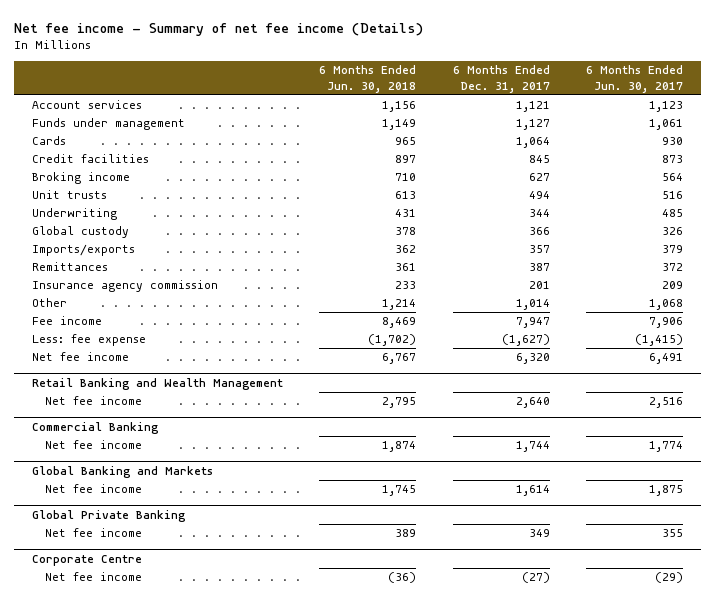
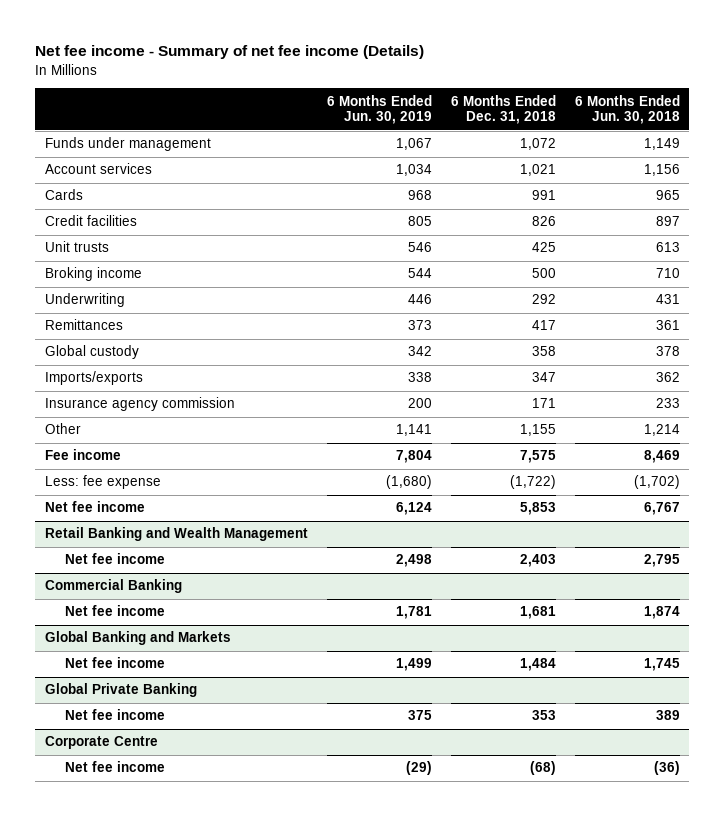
- | 6 Months Ended Jun. 30, 2018 | 6 Months Ended Dec. 31, 2017 | 6 Months Ended Jun. 30, 2017
+ | 6 Months Ended Jun. 30, 2019 | 6 Months Ended Dec. 31, 2018 | 6 Months Ended Jun. 30, 2018
moved down: Account services | 1,034 | 1,021 | 1,156
moved down: Broking income | 544 | 500 | 710
moved up: Remittances | 373 | 417 | 361

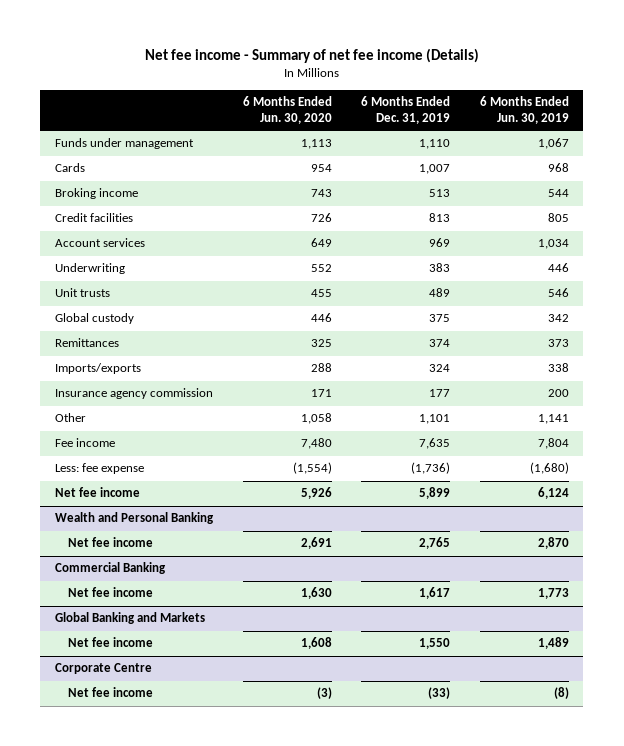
- | 6 Months Ended Jun. 30, 2019 | 6 Months Ended Dec. 31, 2018 | 6 Months Ended Jun. 30, 2018
+ | 6 Months Ended Jun. 30, 2020 | 6 Months Ended Dec. 31, 2019 | 6 Months Ended Jun. 30, 2019
moved down: Credit facilities | 726 | 813 | 805
moved down: Account services | 649 | 969 | 1,034
moved down: Unit trusts | 455 | 489 | 546
moved down: Remittances | 325 | 374 | 373
- Retail Banking and Wealth Management
- Net fee income | 2,498 | 2,403 | 2,795
+ Wealth and Personal Banking
+ Net fee income | 2,691 | 2,765 | 2,870
@ Commercial Banking
- Net fee income | 1,781 | 1,681 | 1,874
+ Net fee income | 1,630 | 1,617 | 1,773
@ Global Banking and Markets
- Net fee income | 1,499 | 1,484 | 1,745
- Global Private Banking
- Net fee income | 375 | 353 | 389
@ Global Banking and Markets
+ Net fee income | 1,608 | 1,550 | 1,489
@ Corporate Centre
- Net fee income | (29) | (68) | (36)
+ Net fee income | (3) | (33) | (8)

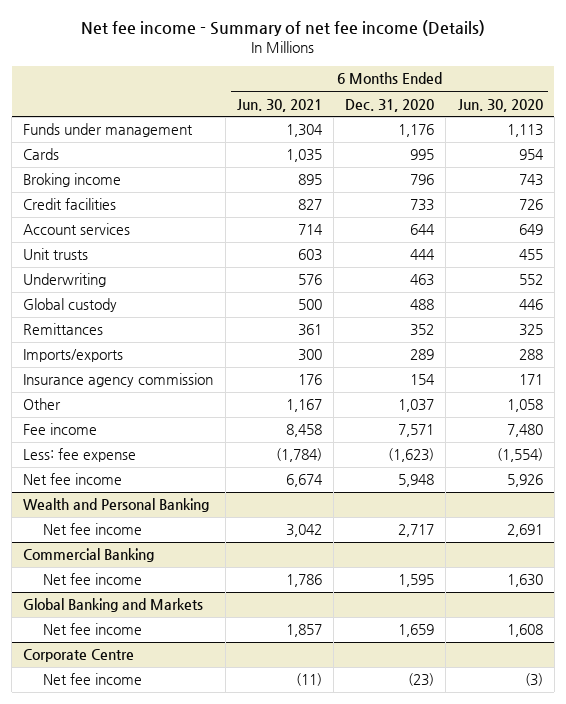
- | 6 Months Ended Jun. 30, 2020 | 6 Months Ended Dec. 31, 2019 | 6 Months Ended Jun. 30, 2019
+ | 6 Months Ended Jun. 30, 2021 | 6 Months Ended Dec. 31, 2020 | 6 Months Ended Jun. 30, 2020
moved down: Underwriting | 576 | 463 | 552

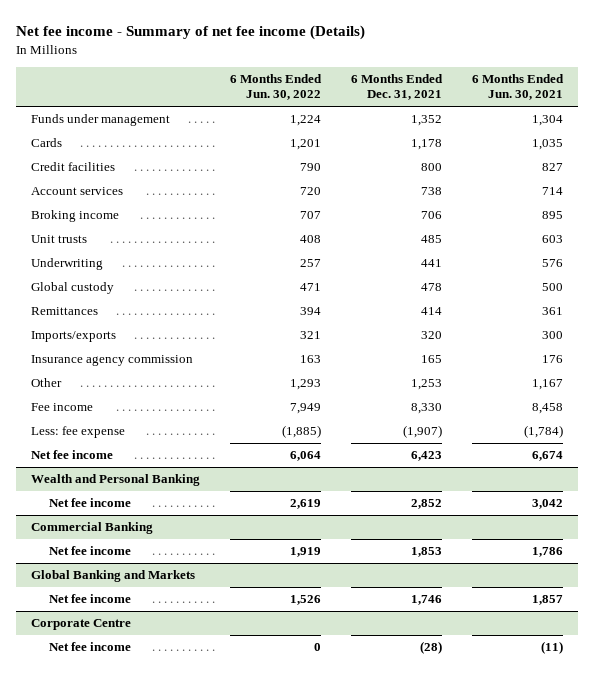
- | 6 Months Ended Jun. 30, 2021 | 6 Months Ended Dec. 31, 2020 | 6 Months Ended Jun. 30, 2020
+ | 6 Months Ended Jun. 30, 2022 | 6 Months Ended Dec. 31, 2021 | 6 Months Ended Jun. 30, 2021
moved down: Broking income | 707 | 706 | 895

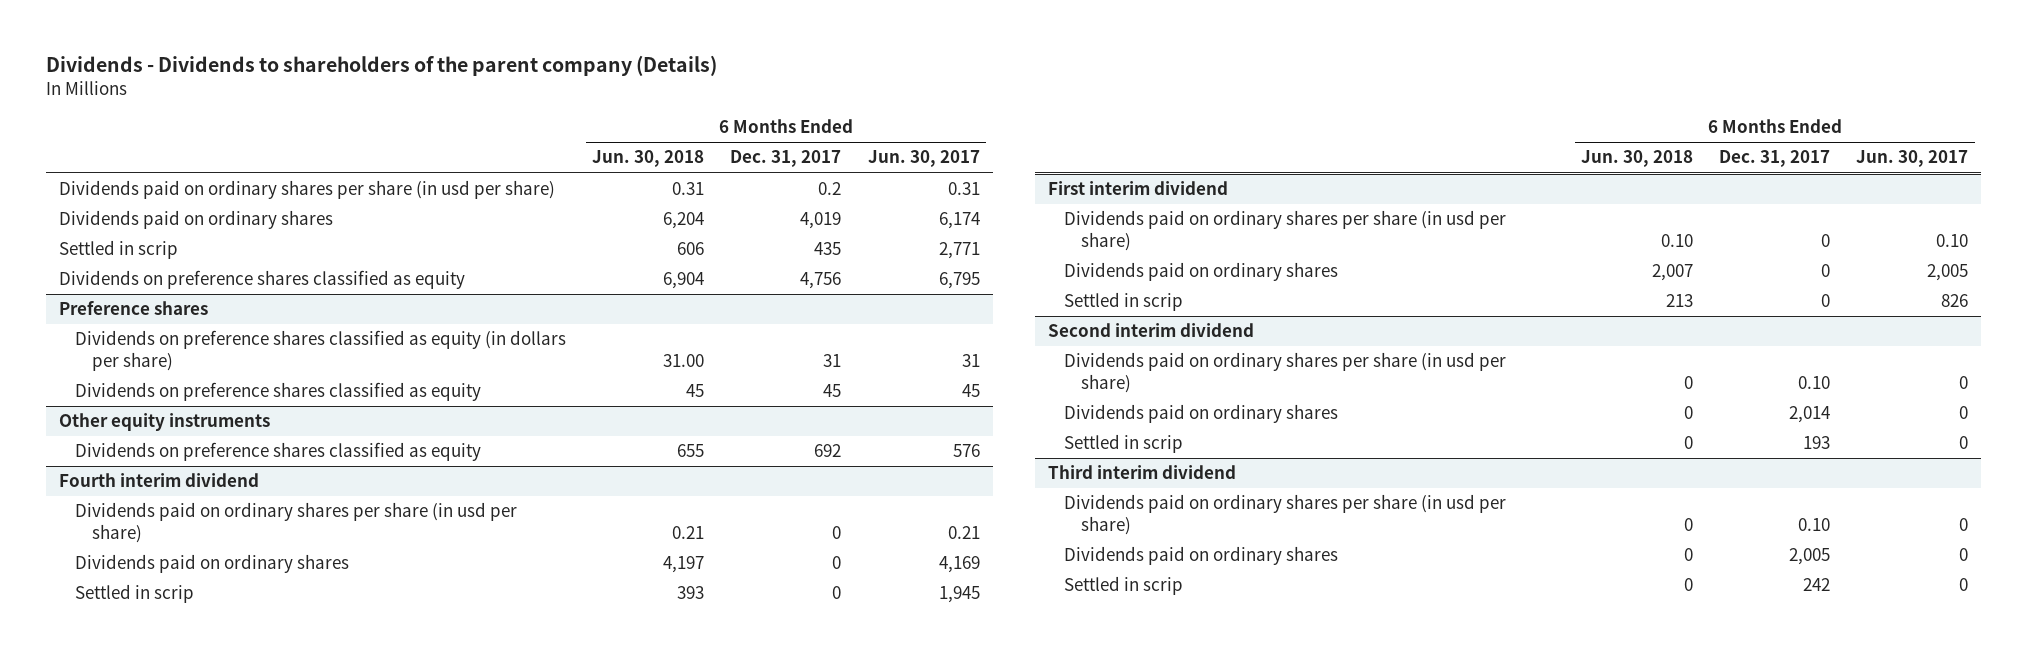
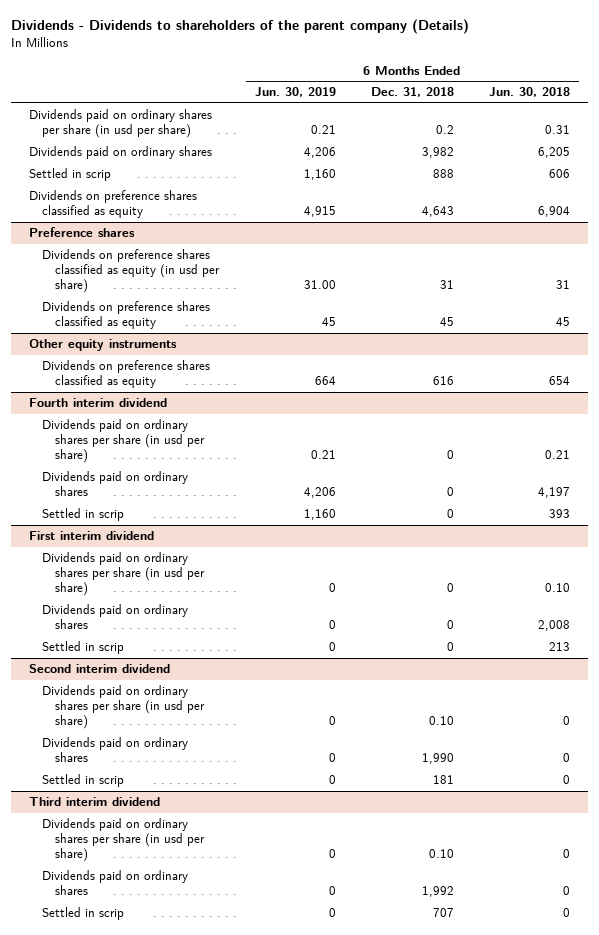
- | 6 Months Ended Jun. 30, 2018 | 6 Months Ended Dec. 31, 2017 | 6 Months Ended Jun. 30, 2017
+ | 6 Months Ended Jun. 30, 2019 | 6 Months Ended Dec. 31, 2018 | 6 Months Ended Jun. 30, 2018
- Dividends paid on ordinary shares | 6,204 | 4,019 | 6,174
+ Dividends paid on ordinary shares | 4,206 | 3,982 | 6,205
@ Preference shares
- Dividends on preference shares classified as equity (in dollars per share) | 31.00 | 31 | 31
+ Dividends on preference shares classified as equity (in usd per share) | 31.00 | 31 | 31
@ Other equity instruments
- Dividends on preference shares classified as equity | 655 | 692 | 576
+ Dividends on preference shares classified as equity | 664 | 616 | 654
@ First interim dividend
- Dividends paid on ordinary shares | 2,007 | 0 | 2,005
+ Dividends paid on ordinary shares | 0 | 0 | 2,008

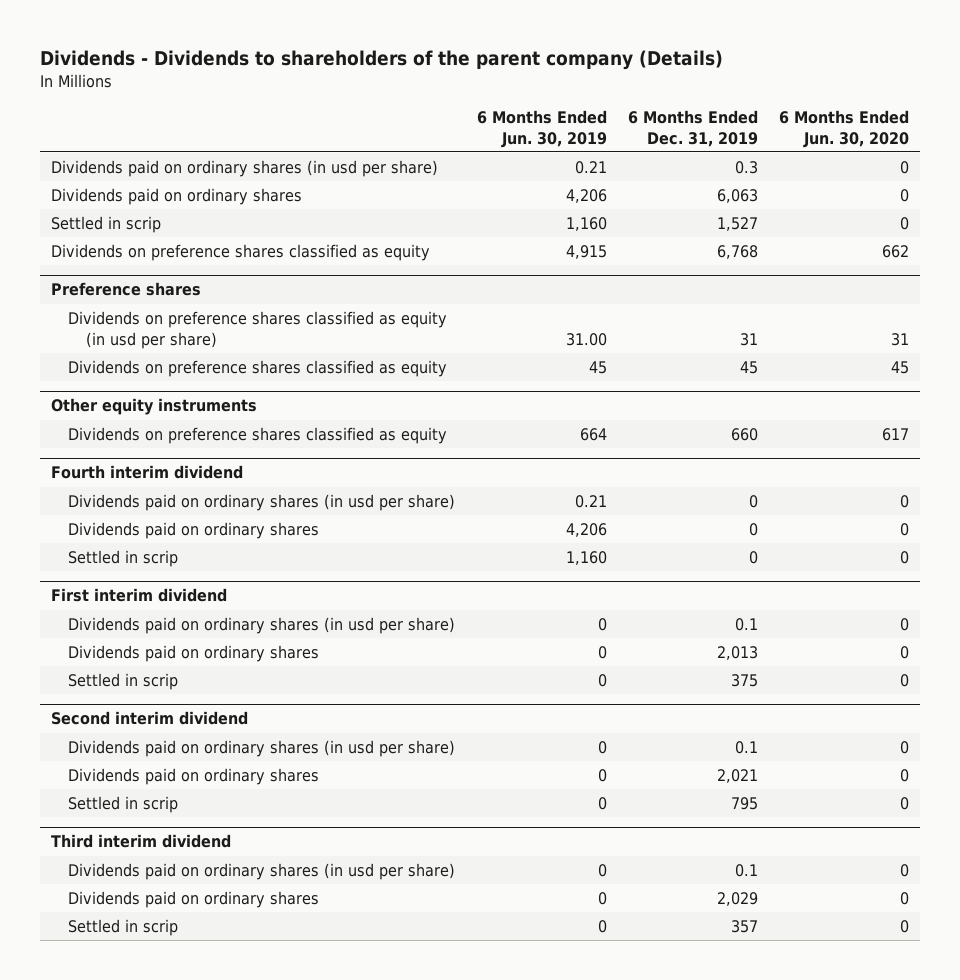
- | 6 Months Ended Jun. 30, 2019 | 6 Months Ended Dec. 31, 2018 | 6 Months Ended Jun. 30, 2018
+ | 6 Months Ended Jun. 30, 2019 | 6 Months Ended Dec. 31, 2019 | 6 Months Ended Jun. 30, 2020
- Dividends paid on ordinary shares per share (in usd per share) | 0.21 | 0.2 | 0.31
+ Dividends paid on ordinary shares (in usd per share) | 0.21 | 0.3 | 0
@ Fourth interim dividend
- Dividends paid on ordinary shares per share (in usd per share) | 0.21 | 0 | 0.21
+ Dividends paid on ordinary shares (in usd per share) | 0.21 | 0 | 0
@ First interim dividend
- Dividends paid on ordinary shares per share (in usd per share) | 0 | 0 | 0.10
+ Dividends paid on ordinary shares (in usd per share) | 0 | 0.1 | 0
@ Second interim dividend
- Dividends paid on ordinary shares per share (in usd per share) | 0 | 0.10 | 0
+ Dividends paid on ordinary shares (in usd per share) | 0 | 0.1 | 0
@ Third interim dividend
- Dividends paid on ordinary shares per share (in usd per share) | 0 | 0.10 | 0
+ Dividends paid on ordinary shares (in usd per share) | 0 | 0.1 | 0

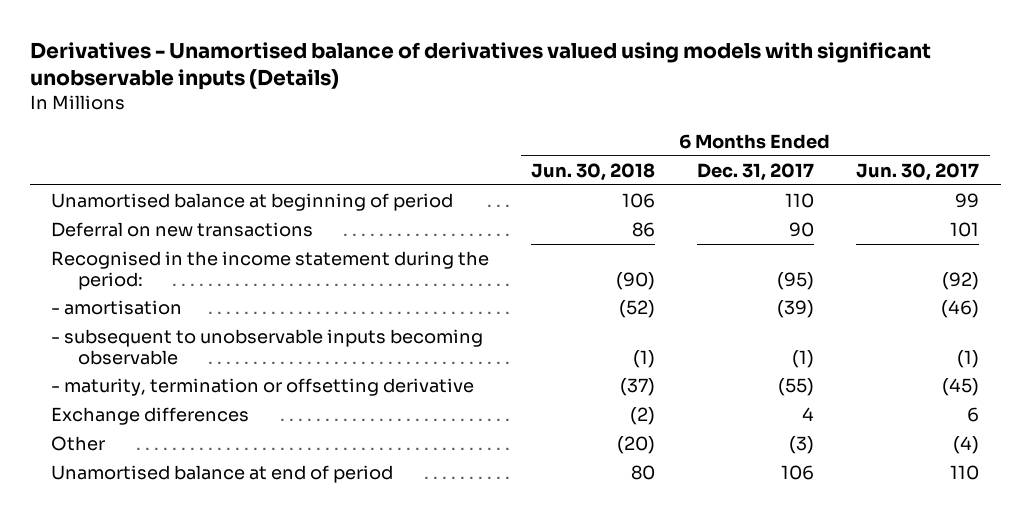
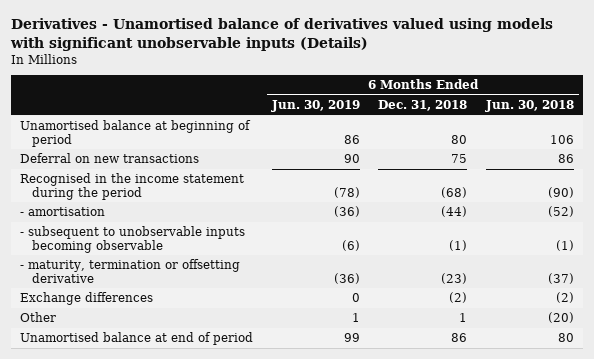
- | 6 Months Ended Jun. 30, 2018 | 6 Months Ended Dec. 31, 2017 | 6 Months Ended Jun. 30, 2017
+ | 6 Months Ended Jun. 30, 2019 | 6 Months Ended Dec. 31, 2018 | 6 Months Ended Jun. 30, 2018
- Recognised in the income statement during the period: | (90) | (95) | (92)
+ Recognised in the income statement during the period | (78) | (68) | (90)

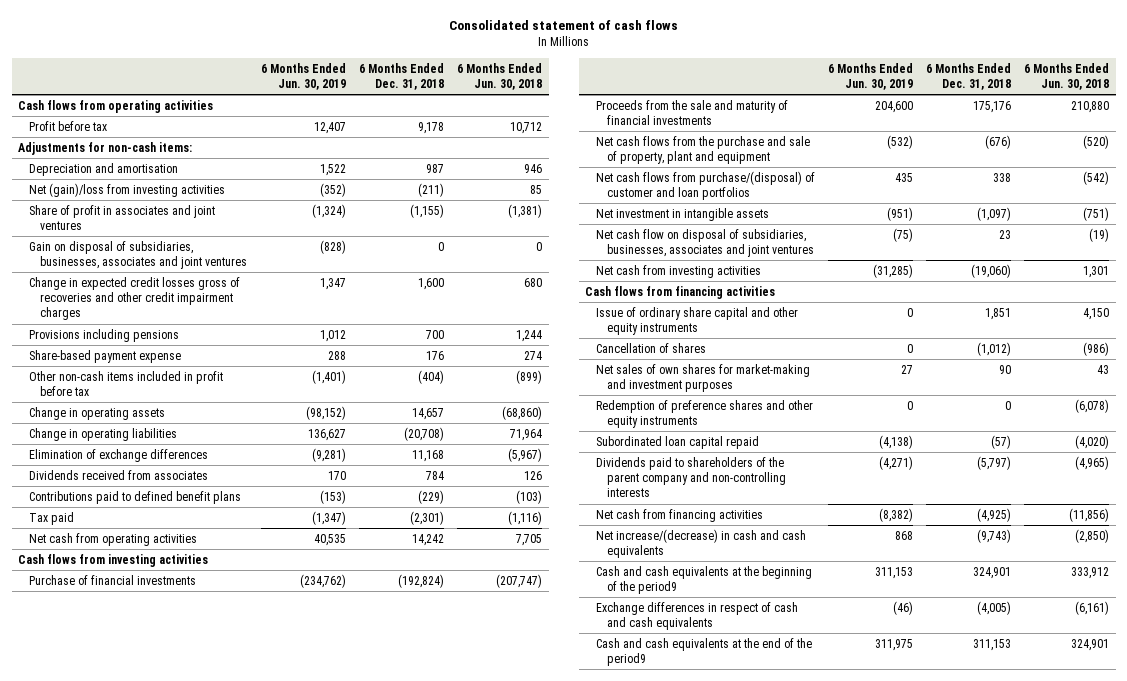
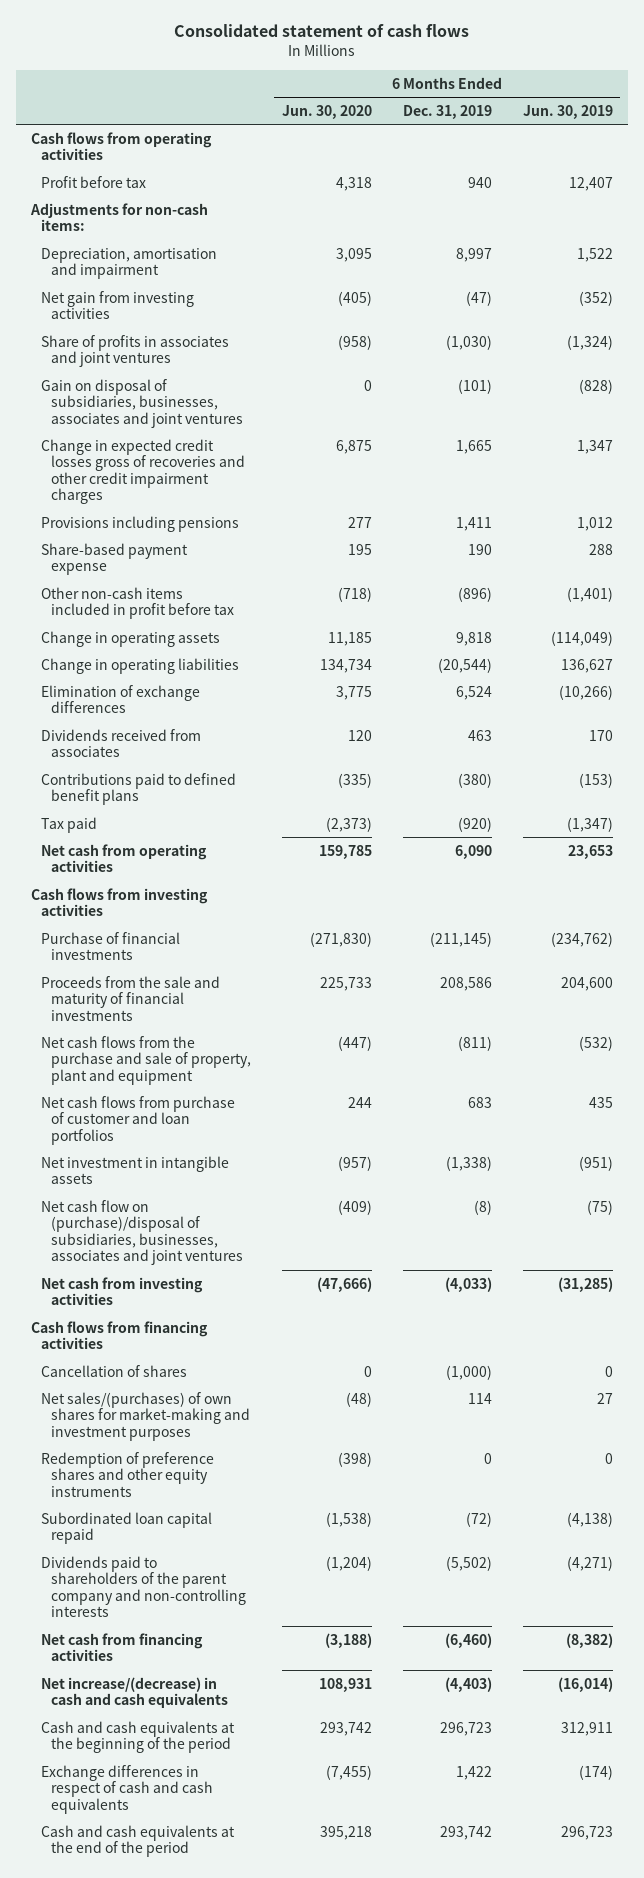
- | 6 Months Ended Jun. 30, 2019 | 6 Months Ended Dec. 31, 2018 | 6 Months Ended Jun. 30, 2018
+ | 6 Months Ended Jun. 30, 2020 | 6 Months Ended Dec. 31, 2019 | 6 Months Ended Jun. 30, 2019
- Depreciation and amortisation | 1,522 | 987 | 946
- Net (gain)/loss from investing activities | (352) | (211) | 85
- Share of profit in associates and joint ventures | (1,324) | (1,155) | (1,381)
+ Depreciation, amortisation and impairment | 3,095 | 8,997 | 1,522
+ Net gain from investing activities | (405) | (47) | (352)
+ Share of profits in associates and joint ventures | (958) | (1,030) | (1,324)
- Change in operating assets | (98,152) | 14,657 | (68,860)
+ Change in operating assets | 11,185 | 9,818 | (114,049)
- Elimination of exchange differences | (9,281) | 11,168 | (5,967)
+ Elimination of exchange differences | 3,775 | 6,524 | (10,266)
- Net cash from operating activities | 40,535 | 14,242 | 7,705
+ Net cash from operating activities | 159,785 | 6,090 | 23,653
- Net cash flows from purchase/(disposal) of customer and loan portfolios | 435 | 338 | (542)
+ Net cash flows from purchase of customer and loan portfolios | 244 | 683 | 435
- Net cash flow on disposal of subsidiaries, businesses, associates and joint ventures | (75) | 23 | (19)
+ Net cash flow on (purchase)/disposal of subsidiaries, businesses, associates and joint ventures | (409) | (8) | (75)
- Issue of ordinary share capital and other equity instruments | 0 | 1,851 | 4,150
- Net sales of own shares for market-making and investment purposes | 27 | 90 | 43
+ Net sales/(purchases) of own shares for market-making and investment purposes | (48) | 114 | 27
- Net increase/(decrease) in cash and cash equivalents | 868 | (9,743) | (2,850)
- Cash and cash equivalents at the beginning of the period9 | 311,153 | 324,901 | 333,912
- Exchange differences in respect of cash and cash equivalents | (46) | (4,005) | (6,161)
- Cash and cash equivalents at the end of the period9 | 311,975 | 311,153 | 324,901
+ Net increase/(decrease) in cash and cash equivalents | 108,931 | (4,403) | (16,014)
+ Cash and cash equivalents at the beginning of the period | 293,742 | 296,723 | 312,911
+ Exchange differences in respect of cash and cash equivalents | (7,455) | 1,422 | (174)
+ Cash and cash equivalents at the end of the period | 395,218 | 293,742 | 296,723

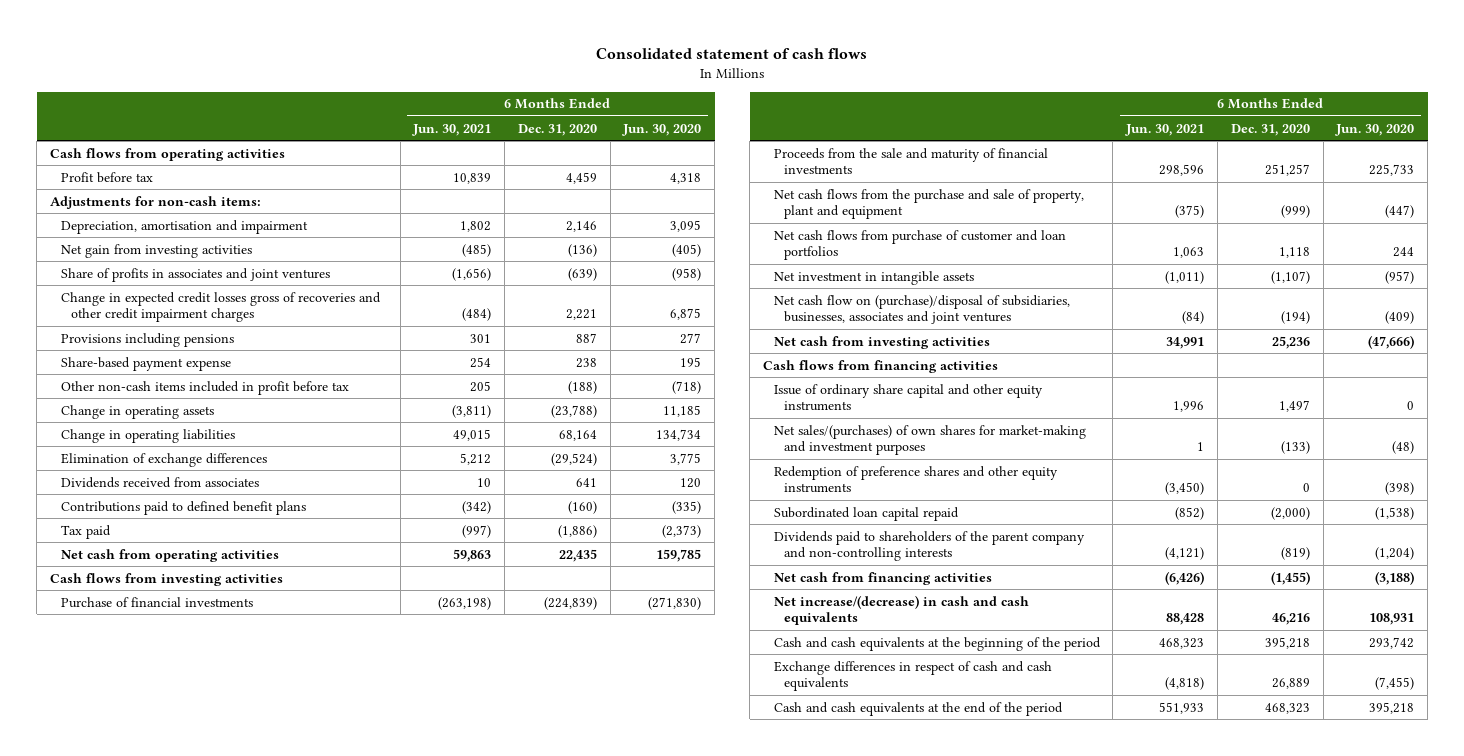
- | 6 Months Ended Jun. 30, 2020 | 6 Months Ended Dec. 31, 2019 | 6 Months Ended Jun. 30, 2019
+ | 6 Months Ended Jun. 30, 2021 | 6 Months Ended Dec. 31, 2020 | 6 Months Ended Jun. 30, 2020
- Gain on disposal of subsidiaries, businesses, associates and joint ventures | 0 | (101) | (828)
- Cancellation of shares | 0 | (1,000) | 0
+ Issue of ordinary share capital and other equity instruments | 1,996 | 1,497 | 0

